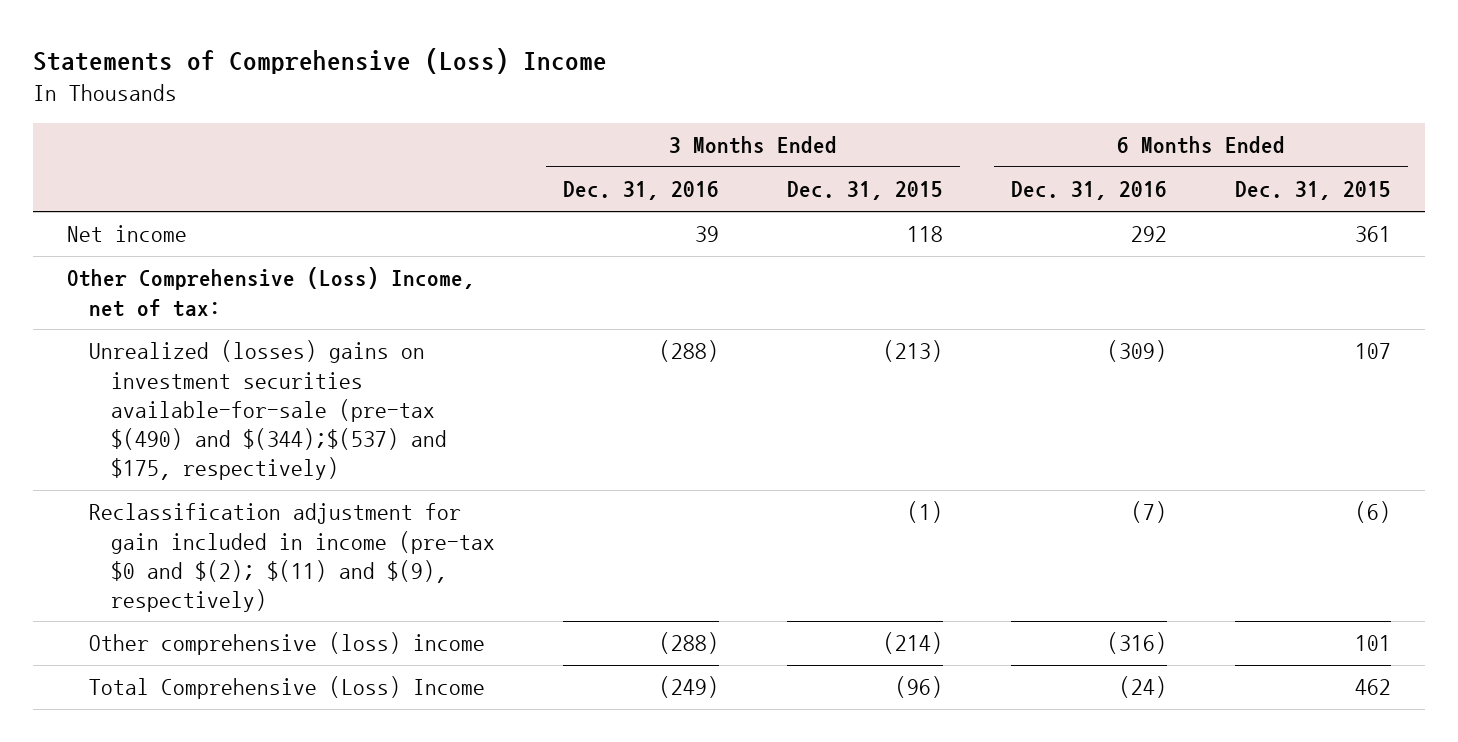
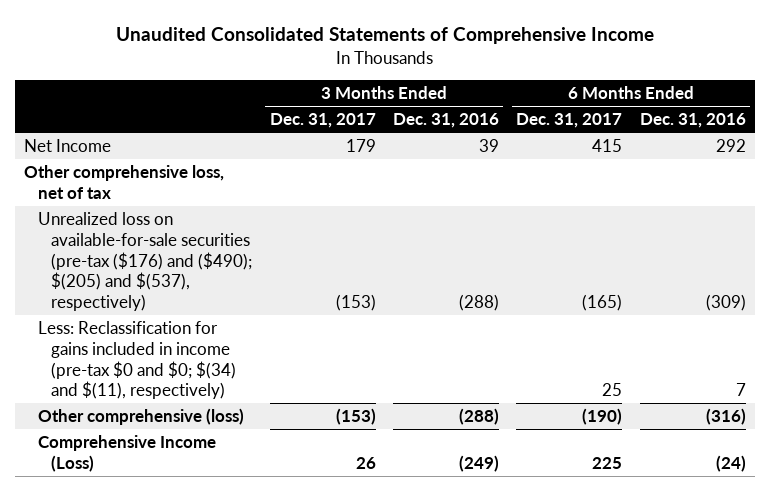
- Statements of Comprehensive (Loss) Income
+ Unaudited Consolidated Statements of Comprehensive Income
- | 3 Months Ended Dec. 31, 2016 | 3 Months Ended Dec. 31, 2015 | 6 Months Ended Dec. 31, 2016 | 6 Months Ended Dec. 31, 2015
+ | 3 Months Ended Dec. 31, 2017 | 3 Months Ended Dec. 31, 2016 | 6 Months Ended Dec. 31, 2017 | 6 Months Ended Dec. 31, 2016
- Net income | 39 | 118 | 292 | 361
- Other Comprehensive (Loss) Income, net of tax:
- Unrealized (losses) gains on investment securities available-for-sale (pre-tax $(490) and $(344);$(537) and $175, respectively) | (288) | (213) | (309) | 107
- Reclassification adjustment for gain included in income (pre-tax $0 and $(2); $(11) and $(9), respectively) | | (1) | (7) | (6)
- Other comprehensive (loss) income | (288) | (214) | (316) | 101
- Total Comprehensive (Loss) Income | (249) | (96) | (24) | 462
+ Net Income | 179 | 39 | 415 | 292
+ Other comprehensive loss, net of tax
+ Unrealized loss on available-for-sale securities (pre-tax ($176) and ($490); $(205) and $(537), respectively) | (153) | (288) | (165) | (309)
+ Less: Reclassification for gains included in income (pre-tax $0 and $0; $(34) and $(11), respectively) | | | 25 | 7
+ Other comprehensive (loss) | (153) | (288) | (190) | (316)
+ Comprehensive Income (Loss) | 26 | (249) | 225 | (24)

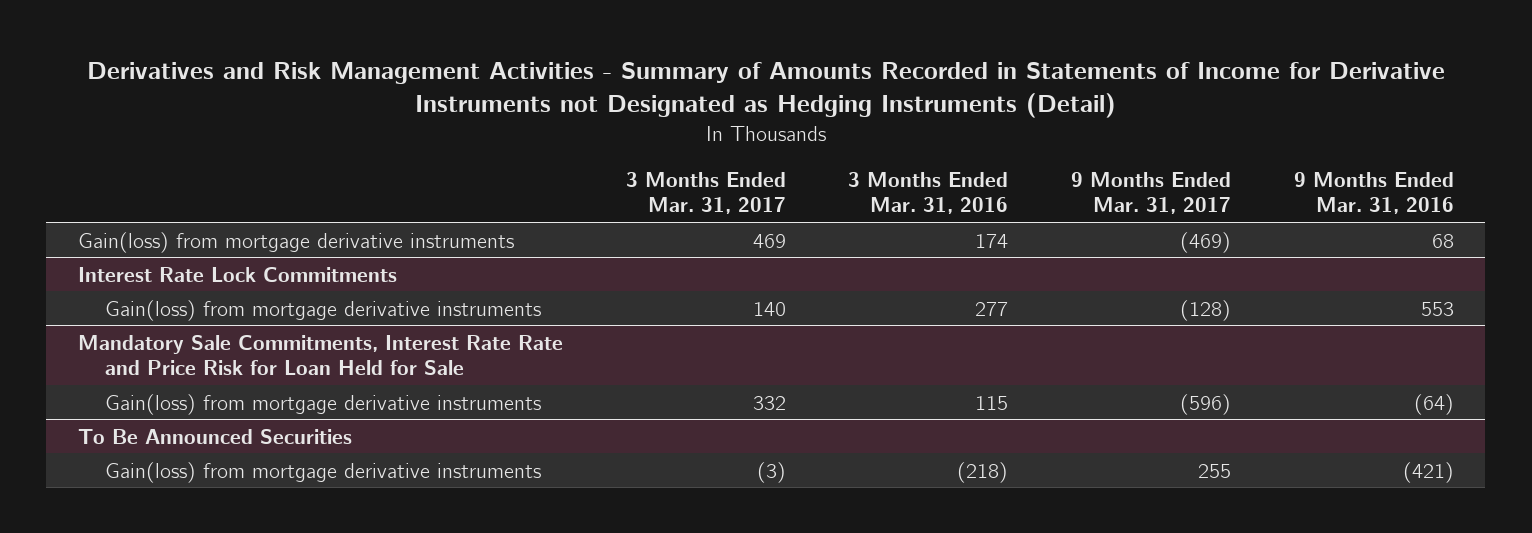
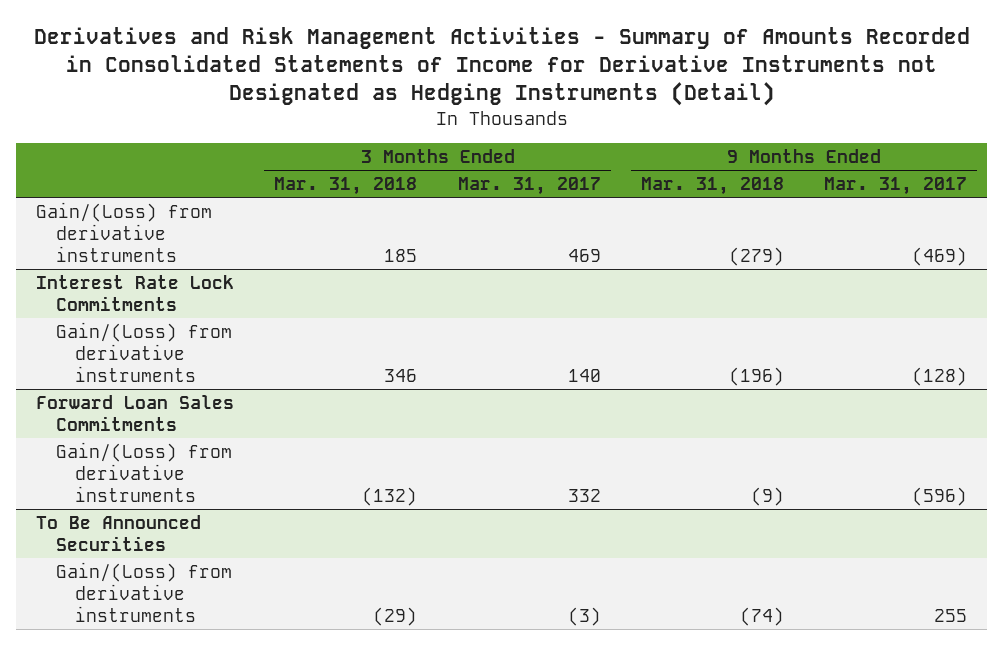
- Derivatives and Risk Management Activities - Summary of Amounts Recorded in Statements of Income for Derivative Instruments not Designated as Hedging Instruments (Detail)
+ Derivatives and Risk Management Activities - Summary of Amounts Recorded in Consolidated Statements of Income for Derivative Instruments not Designated as Hedging Instruments (Detail)
- | 3 Months Ended Mar. 31, 2017 | 3 Months Ended Mar. 31, 2016 | 9 Months Ended Mar. 31, 2017 | 9 Months Ended Mar. 31, 2016
+ | 3 Months Ended Mar. 31, 2018 | 3 Months Ended Mar. 31, 2017 | 9 Months Ended Mar. 31, 2018 | 9 Months Ended Mar. 31, 2017
- Gain(loss) from mortgage derivative instruments | 469 | 174 | (469) | 68
+ Gain/(Loss) from derivative instruments | 185 | 469 | (279) | (469)
@ Interest Rate Lock Commitments
- Gain(loss) from mortgage derivative instruments | 140 | 277 | (128) | 553
- Mandatory Sale Commitments, Interest Rate Rate and Price Risk for Loan Held for Sale
- Gain(loss) from mortgage derivative instruments | 332 | 115 | (596) | (64)
@ Interest Rate Lock Commitments
+ Gain/(Loss) from derivative instruments | 346 | 140 | (196) | (128)
+ Forward Loan Sales Commitments
+ Gain/(Loss) from derivative instruments | (132) | 332 | (9) | (596)
@ To Be Announced Securities
- Gain(loss) from mortgage derivative instruments | (3) | (218) | 255 | (421)
+ Gain/(Loss) from derivative instruments | (29) | (3) | (74) | 255

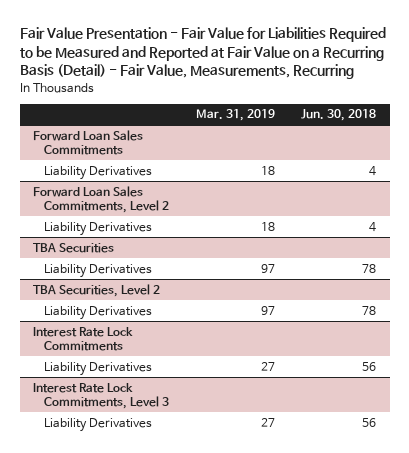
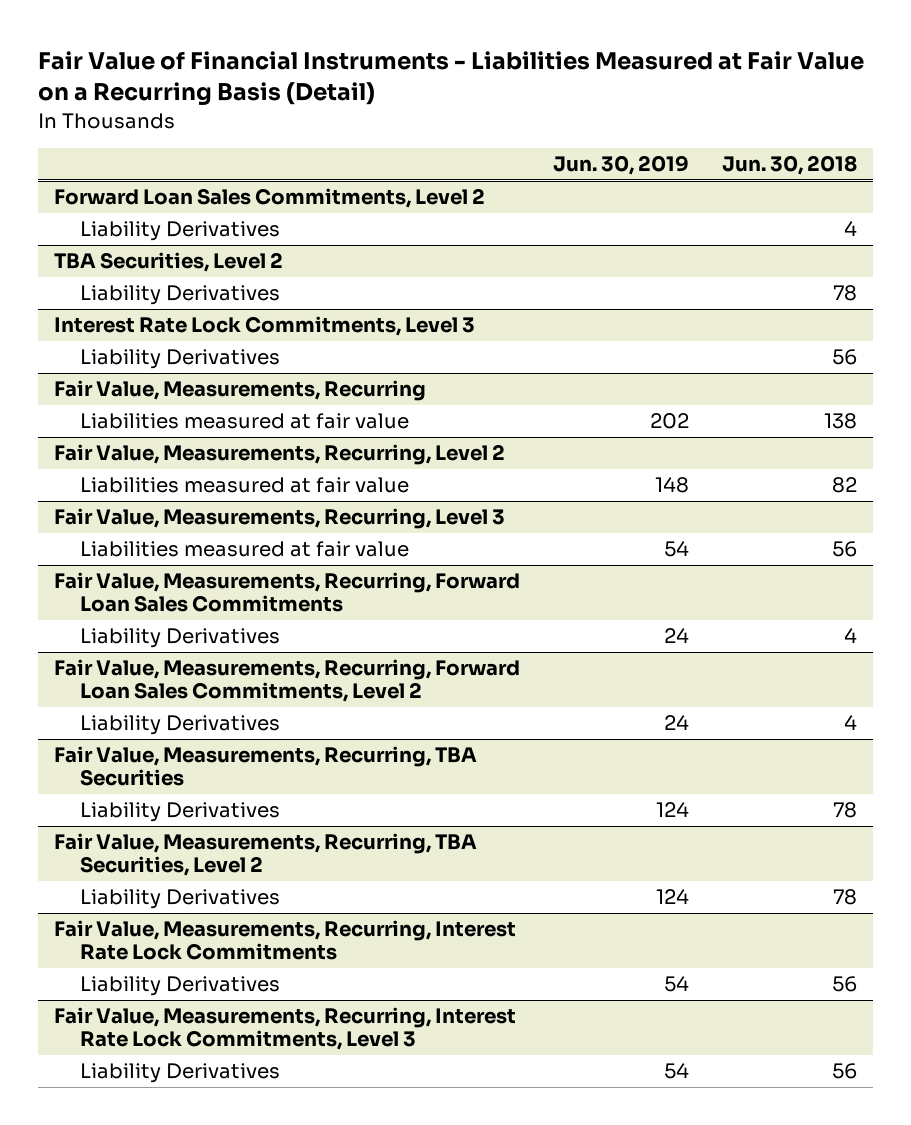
- Fair Value Presentation - Fair Value for Liabilities Required to be Measured and Reported at Fair Value on a Recurring Basis (Detail) - Fair Value, Measurements, Recurring
+ Fair Value of Financial Instruments - Liabilities Measured at Fair Value on a Recurring Basis (Detail)
- | Mar. 31, 2019 | Jun. 30, 2018
+ | Jun. 30, 2019 | Jun. 30, 2018
- Forward Loan Sales Commitments
- Liability Derivatives | 18 | 4
- TBA Securities
- Liability Derivatives | 97 | 78
- Interest Rate Lock Commitments
- Liability Derivatives | 27 | 56
+ Fair Value, Measurements, Recurring
+ Liabilities measured at fair value | 202 | 138
+ Fair Value, Measurements, Recurring, Level 2
+ Liabilities measured at fair value | 148 | 82
+ Fair Value, Measurements, Recurring, Level 3
+ Liabilities measured at fair value | 54 | 56
+ Fair Value, Measurements, Recurring, Forward Loan Sales Commitments
+ Liability Derivatives | 24 | 4
+ Fair Value, Measurements, Recurring, Forward Loan Sales Commitments, Level 2
+ Liability Derivatives | 24 | 4
+ Fair Value, Measurements, Recurring, TBA Securities
+ Liability Derivatives | 124 | 78
+ Fair Value, Measurements, Recurring, TBA Securities, Level 2
+ Liability Derivatives | 124 | 78
+ Fair Value, Measurements, Recurring, Interest Rate Lock Commitments
+ Liability Derivatives | 54 | 56
+ Fair Value, Measurements, Recurring, Interest Rate Lock Commitments, Level 3
+ Liability Derivatives | 54 | 56

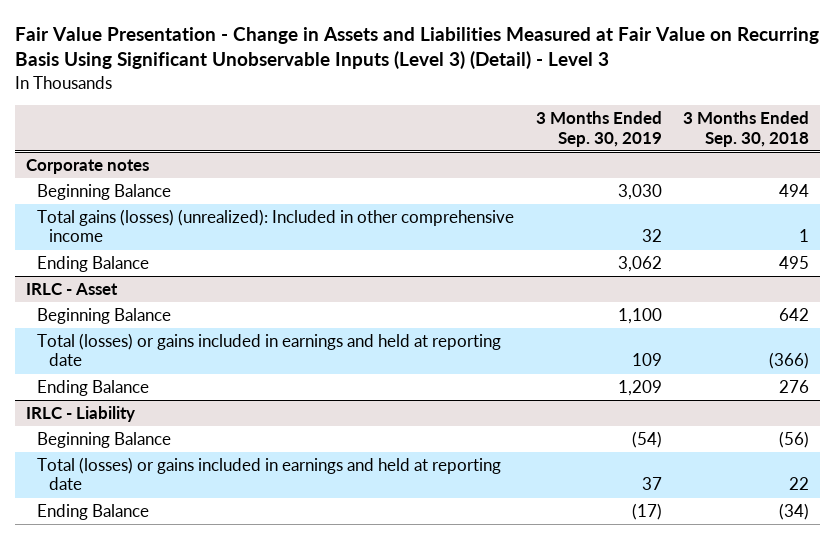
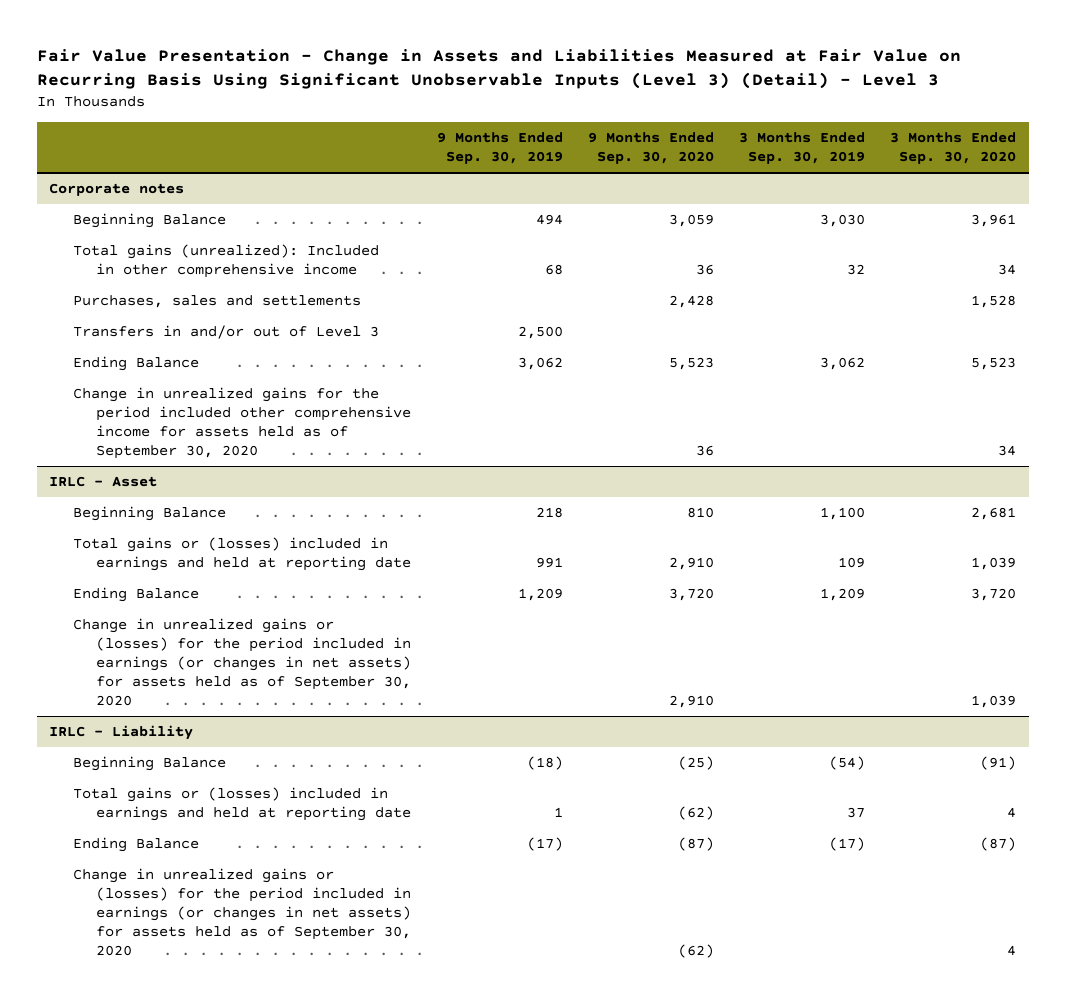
- | 3 Months Ended Sep. 30, 2019 | 3 Months Ended Sep. 30, 2018
+ | 9 Months Ended Sep. 30, 2019 | 9 Months Ended Sep. 30, 2020 | 3 Months Ended Sep. 30, 2019 | 3 Months Ended Sep. 30, 2020
@ Corporate notes
- Total gains (losses) (unrealized): Included in other comprehensive income | 32 | 1
+ Total gains (unrealized): Included in other comprehensive income | 68 | 36 | 32 | 34
+ Purchases, sales and settlements | | 2,428 | | 1,528
+ Transfers in and/or out of Level 3 | 2,500 | | |
+ Change in unrealized gains for the period included other comprehensive income for assets held as of September 30, 2020 | | 36 | | 34
@ IRLC - Asset
- Total (losses) or gains included in earnings and held at reporting date | 109 | (366)
+ Total gains or (losses) included in earnings and held at reporting date | 991 | 2,910 | 109 | 1,039
+ Change in unrealized gains or (losses) for the period included in earnings (or changes in net assets) for assets held as of September 30, 2020 | | 2,910 | | 1,039
@ IRLC - Liability
- Total (losses) or gains included in earnings and held at reporting date | 37 | 22
+ Total gains or (losses) included in earnings and held at reporting date | 1 | (62) | 37 | 4
+ Change in unrealized gains or (losses) for the period included in earnings (or changes in net assets) for assets held as of September 30, 2020 | | (62) | | 4

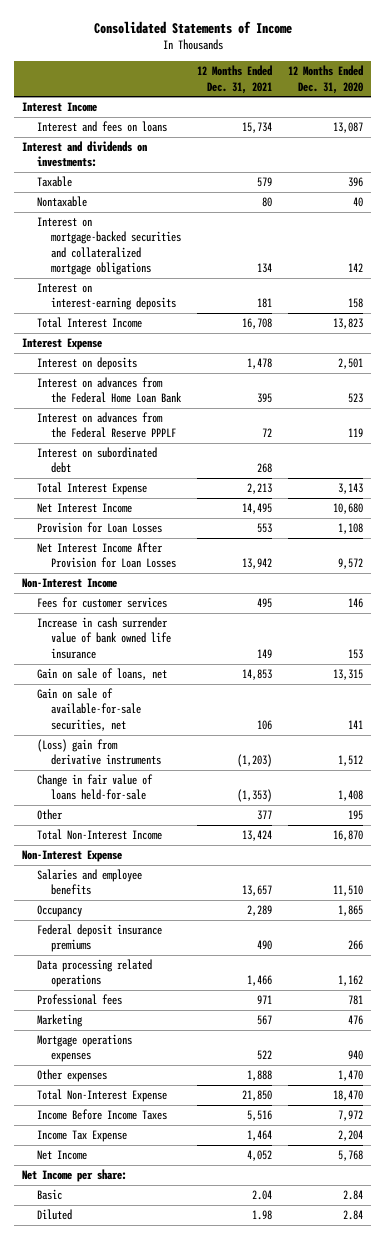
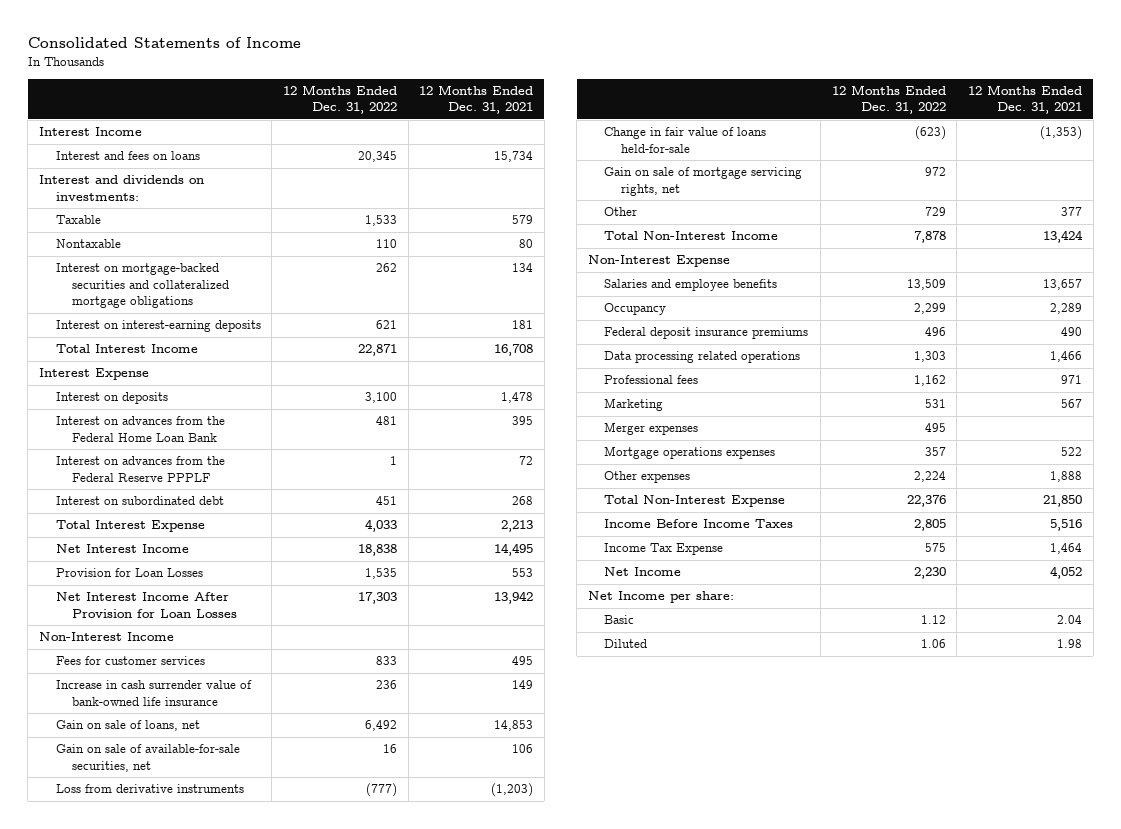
- | 12 Months Ended Dec. 31, 2021 | 12 Months Ended Dec. 31, 2020
+ | 12 Months Ended Dec. 31, 2022 | 12 Months Ended Dec. 31, 2021
- Increase in cash surrender value of bank owned life insurance | 149 | 153
+ Increase in cash surrender value of bank-owned life insurance | 236 | 149
- (Loss) gain from derivative instruments | (1,203) | 1,512
+ Loss from derivative instruments | (777) | (1,203)
+ Gain on sale of mortgage servicing rights, net | 972 |
+ Merger expenses | 495 |

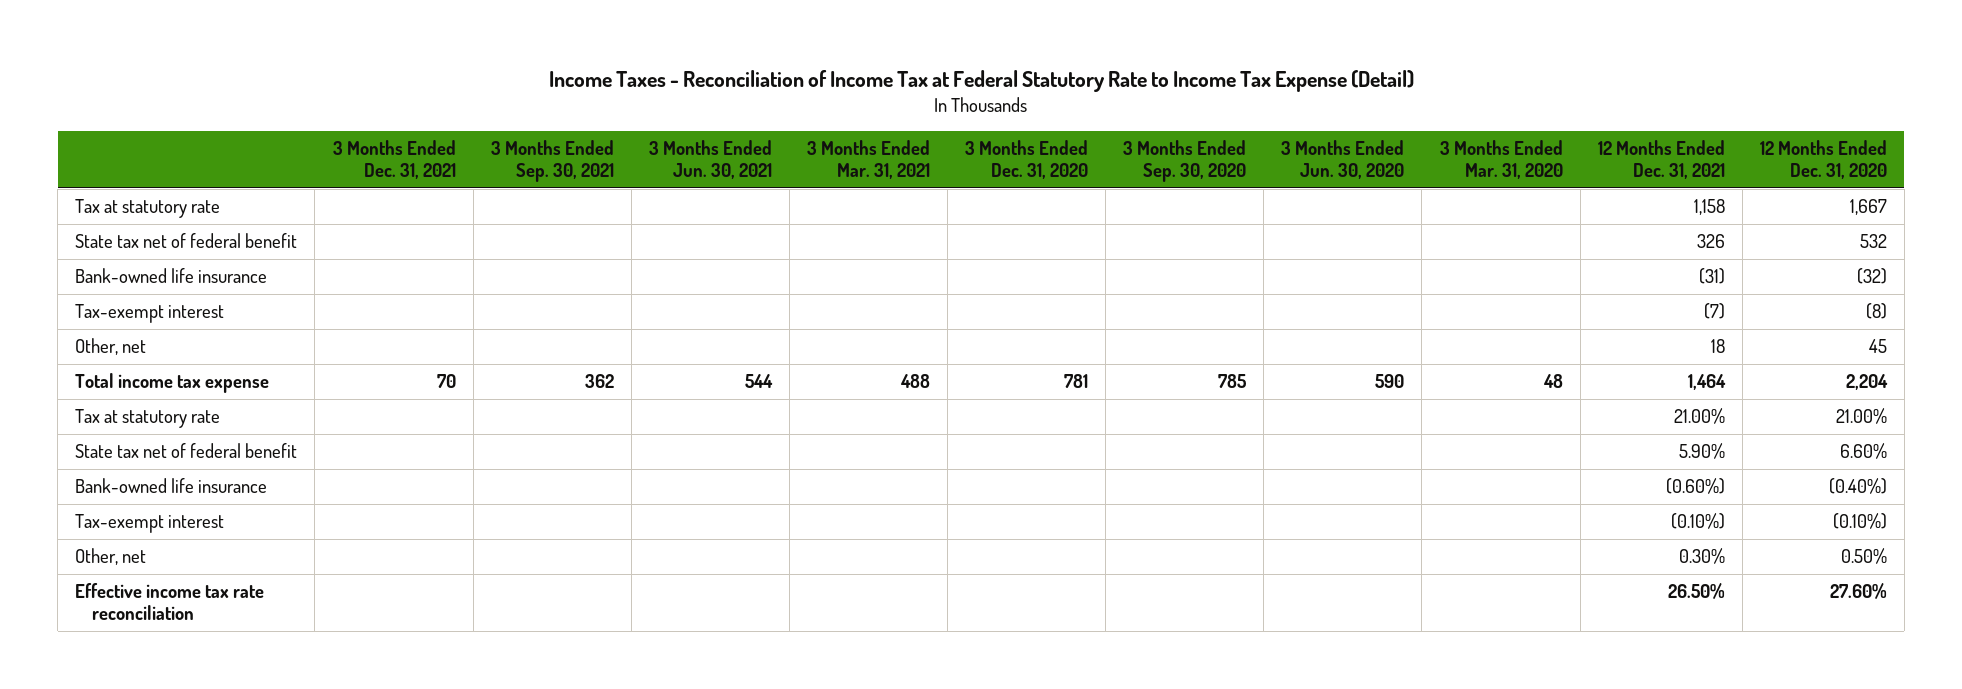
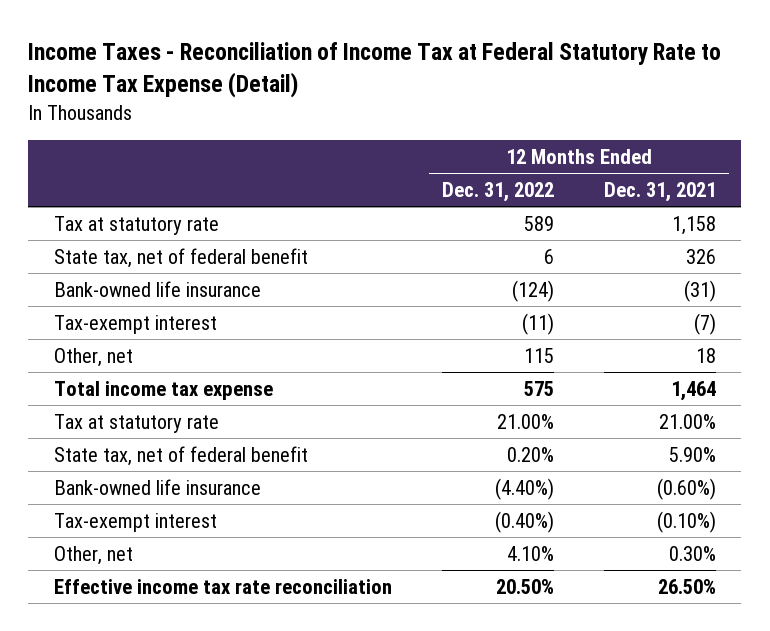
- | 3 Months Ended Dec. 31, 2021 | 3 Months Ended Sep. 30, 2021 | 3 Months Ended Jun. 30, 2021 | 3 Months Ended Mar. 31, 2021 | 3 Months Ended Dec. 31, 2020 | 3 Months Ended Sep. 30, 2020 | 3 Months Ended Jun. 30, 2020 | 3 Months Ended Mar. 31, 2020 | 12 Months Ended Dec. 31, 2021 | 12 Months Ended Dec. 31, 2020
+ | 12 Months Ended Dec. 31, 2022 | 12 Months Ended Dec. 31, 2021
- State tax net of federal benefit | | | | | | | | | 326 | 532
+ State tax, net of federal benefit | 6 | 326
- State tax net of federal benefit | | | | | | | | | 5.90% | 6.60%
+ State tax, net of federal benefit | 0.20% | 5.90%

